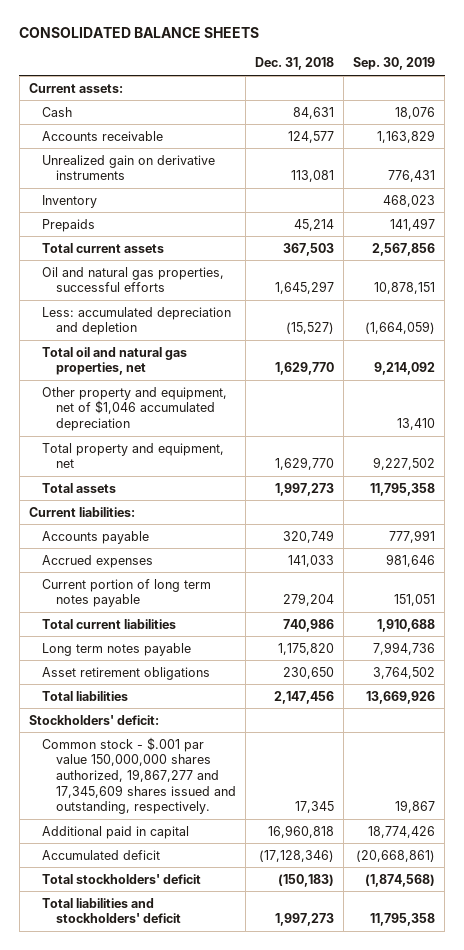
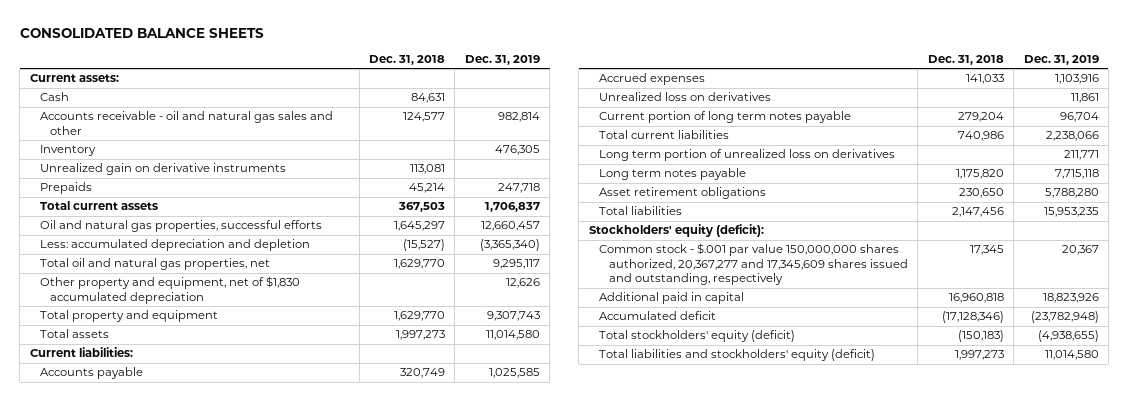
- | Dec. 31, 2018 | Sep. 30, 2019
+ | Dec. 31, 2018 | Dec. 31, 2019
- Accounts receivable | 124,577 | 1,163,829
+ Accounts receivable - oil and natural gas sales and other | 124,577 | 982,814
moved down: Unrealized gain on derivative instruments | 113,081 |
- Other property and equipment, net of $1,046 accumulated depreciation | | 13,410
- Total property and equipment, net | 1,629,770 | 9,227,502
+ Other property and equipment, net of $1,830 accumulated depreciation | | 12,626
+ Total property and equipment | 1,629,770 | 9,307,743
+ Unrealized loss on derivatives | | 11,861
+ Long term portion of unrealized loss on derivatives | | 211,771
- Stockholders' deficit:
- Common stock - $.001 par value 150,000,000 shares authorized, 19,867,277 and 17,345,609 shares issued and outstanding, respectively. | 17,345 | 19,867
+ Stockholders' equity (deficit):
+ Common stock - $.001 par value 150,000,000 shares authorized, 20,367,277 and 17,345,609 shares issued and outstanding, respectively | 17,345 | 20,367
- Total stockholders' deficit | (150,183) | (1,874,568)
- Total liabilities and stockholders' deficit | 1,997,273 | 11,795,358
+ Total stockholders' equity (deficit) | (150,183) | (4,938,655)
+ Total liabilities and stockholders' equity (deficit) | 1,997,273 | 11,014,580

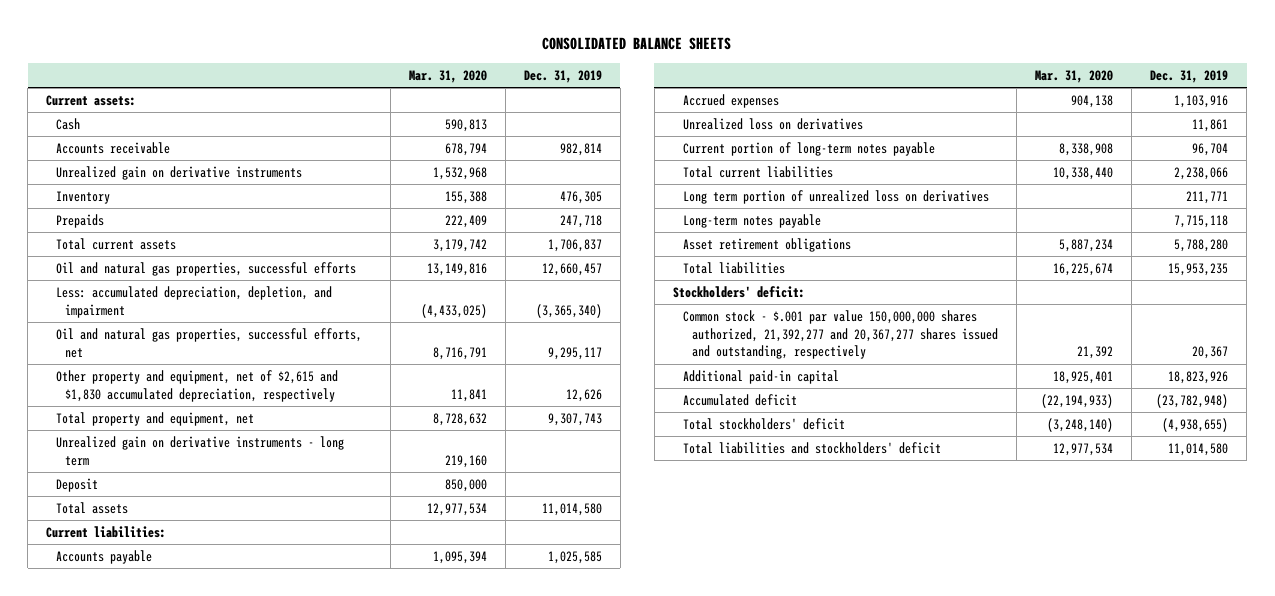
- | Dec. 31, 2018 | Dec. 31, 2019
+ | Mar. 31, 2020 | Dec. 31, 2019
- Accounts receivable - oil and natural gas sales and other | 124,577 | 982,814
+ Accounts receivable | 678,794 | 982,814
moved down: Inventory | 155,388 | 476,305
- Less: accumulated depreciation and depletion | (15,527) | (3,365,340)
- Total oil and natural gas properties, net | 1,629,770 | 9,295,117
- Other property and equipment, net of $1,830 accumulated depreciation | | 12,626
- Total property and equipment | 1,629,770 | 9,307,743
+ Less: accumulated depreciation, depletion, and impairment | (4,433,025) | (3,365,340)
+ Oil and natural gas properties, successful efforts, net | 8,716,791 | 9,295,117
+ Other property and equipment, net of $2,615 and $1,830 accumulated depreciation, respectively | 11,841 | 12,626
+ Total property and equipment, net | 8,728,632 | 9,307,743
+ Unrealized gain on derivative instruments - long term | 219,160 |
+ Deposit | 850,000 |
- Current portion of long term notes payable | 279,204 | 96,704
+ Current portion of long-term notes payable | 8,338,908 | 96,704
- Long term notes payable | 1,175,820 | 7,715,118
+ Long-term notes payable | | 7,715,118
- Stockholders' equity (deficit):
- Common stock - $.001 par value 150,000,000 shares authorized, 20,367,277 and 17,345,609 shares issued and outstanding, respectively | 17,345 | 20,367
- Additional paid in capital | 16,960,818 | 18,823,926
+ Stockholders' deficit:
+ Common stock - $.001 par value 150,000,000 shares authorized, 21,392,277 and 20,367,277 shares issued and outstanding, respectively | 21,392 | 20,367
+ Additional paid-in capital | 18,925,401 | 18,823,926
- Total stockholders' equity (deficit) | (150,183) | (4,938,655)
- Total liabilities and stockholders' equity (deficit) | 1,997,273 | 11,014,580
+ Total stockholders' deficit | (3,248,140) | (4,938,655)
+ Total liabilities and stockholders' deficit | 12,977,534 | 11,014,580

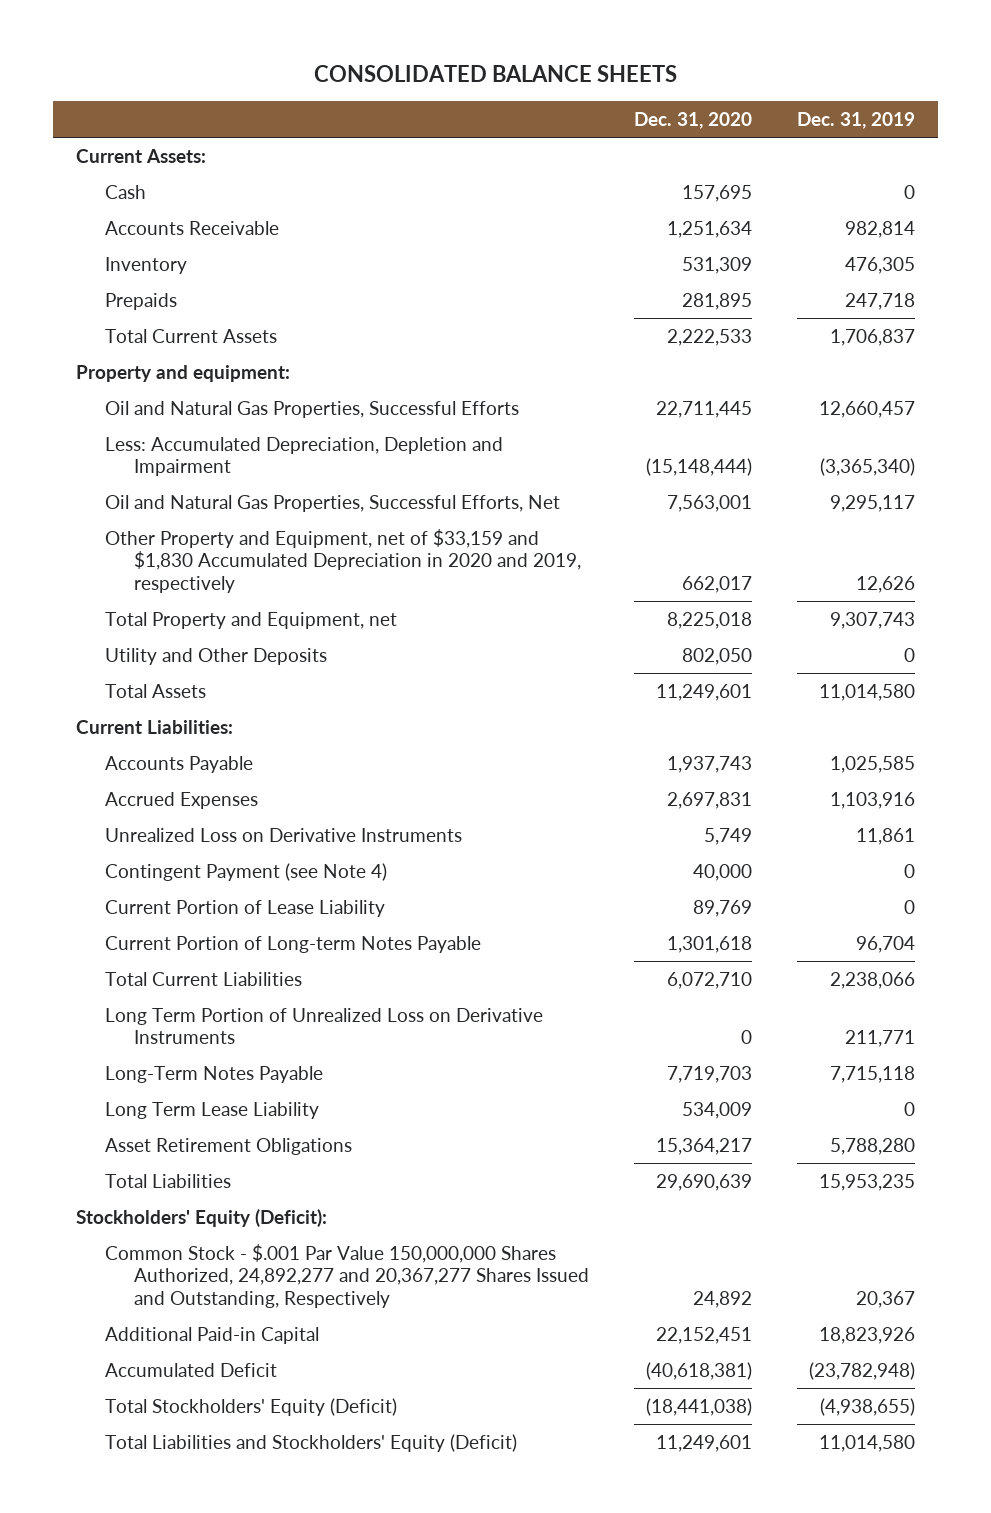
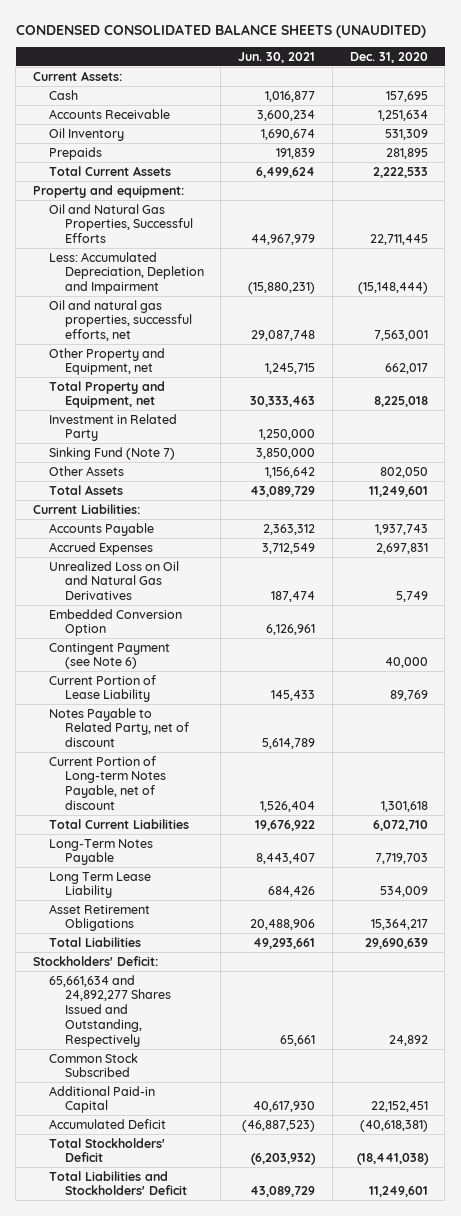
- CONSOLIDATED BALANCE SHEETS
+ CONDENSED CONSOLIDATED BALANCE SHEETS (UNAUDITED)
- | Dec. 31, 2020 | Dec. 31, 2019
+ | Jun. 30, 2021 | Dec. 31, 2020
- Inventory | 531,309 | 476,305
+ Oil Inventory | 1,690,674 | 531,309
- Oil and Natural Gas Properties, Successful Efforts, Net | 7,563,001 | 9,295,117
- Other Property and Equipment, net of $33,159 and $1,830 Accumulated Depreciation in 2020 and 2019, respectively | 662,017 | 12,626
+ Oil and natural gas properties, successful efforts, net | 29,087,748 | 7,563,001
+ Other Property and Equipment, net | 1,245,715 | 662,017
- Utility and Other Deposits | 802,050 | 0
+ Investment in Related Party | 1,250,000 |
+ Sinking Fund (Note 7) | 3,850,000 |
+ Other Assets | 1,156,642 | 802,050
- Unrealized Loss on Derivative Instruments | 5,749 | 11,861
- Contingent Payment (see Note 4) | 40,000 | 0
+ Unrealized Loss on Oil and Natural Gas Derivatives | 187,474 | 5,749
+ Embedded Conversion Option | 6,126,961 |
+ Contingent Payment (see Note 6) | | 40,000
- Current Portion of Long-term Notes Payable | 1,301,618 | 96,704
+ Notes Payable to Related Party, net of discount | 5,614,789 |
+ Current Portion of Long-term Notes Payable, net of discount | 1,526,404 | 1,301,618
- Long Term Portion of Unrealized Loss on Derivative Instruments | 0 | 211,771
- Stockholders' Equity (Deficit):
- Common Stock - $.001 Par Value 150,000,000 Shares Authorized, 24,892,277 and 20,367,277 Shares Issued and Outstanding, Respectively | 24,892 | 20,367
+ Stockholders' Deficit:
+ 65,661,634 and 24,892,277 Shares Issued and Outstanding, Respectively | 65,661 | 24,892
+ Common Stock Subscribed
- Total Stockholders' Equity (Deficit) | (18,441,038) | (4,938,655)
- Total Liabilities and Stockholders' Equity (Deficit) | 11,249,601 | 11,014,580
+ Total Stockholders' Deficit | (6,203,932) | (18,441,038)
+ Total Liabilities and Stockholders' Deficit | 43,089,729 | 11,249,601

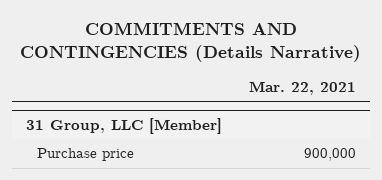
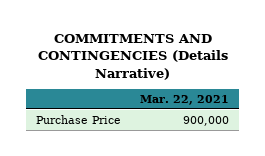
- 31 Group, LLC [Member]
- Purchase price | 900,000
+ Purchase Price | 900,000

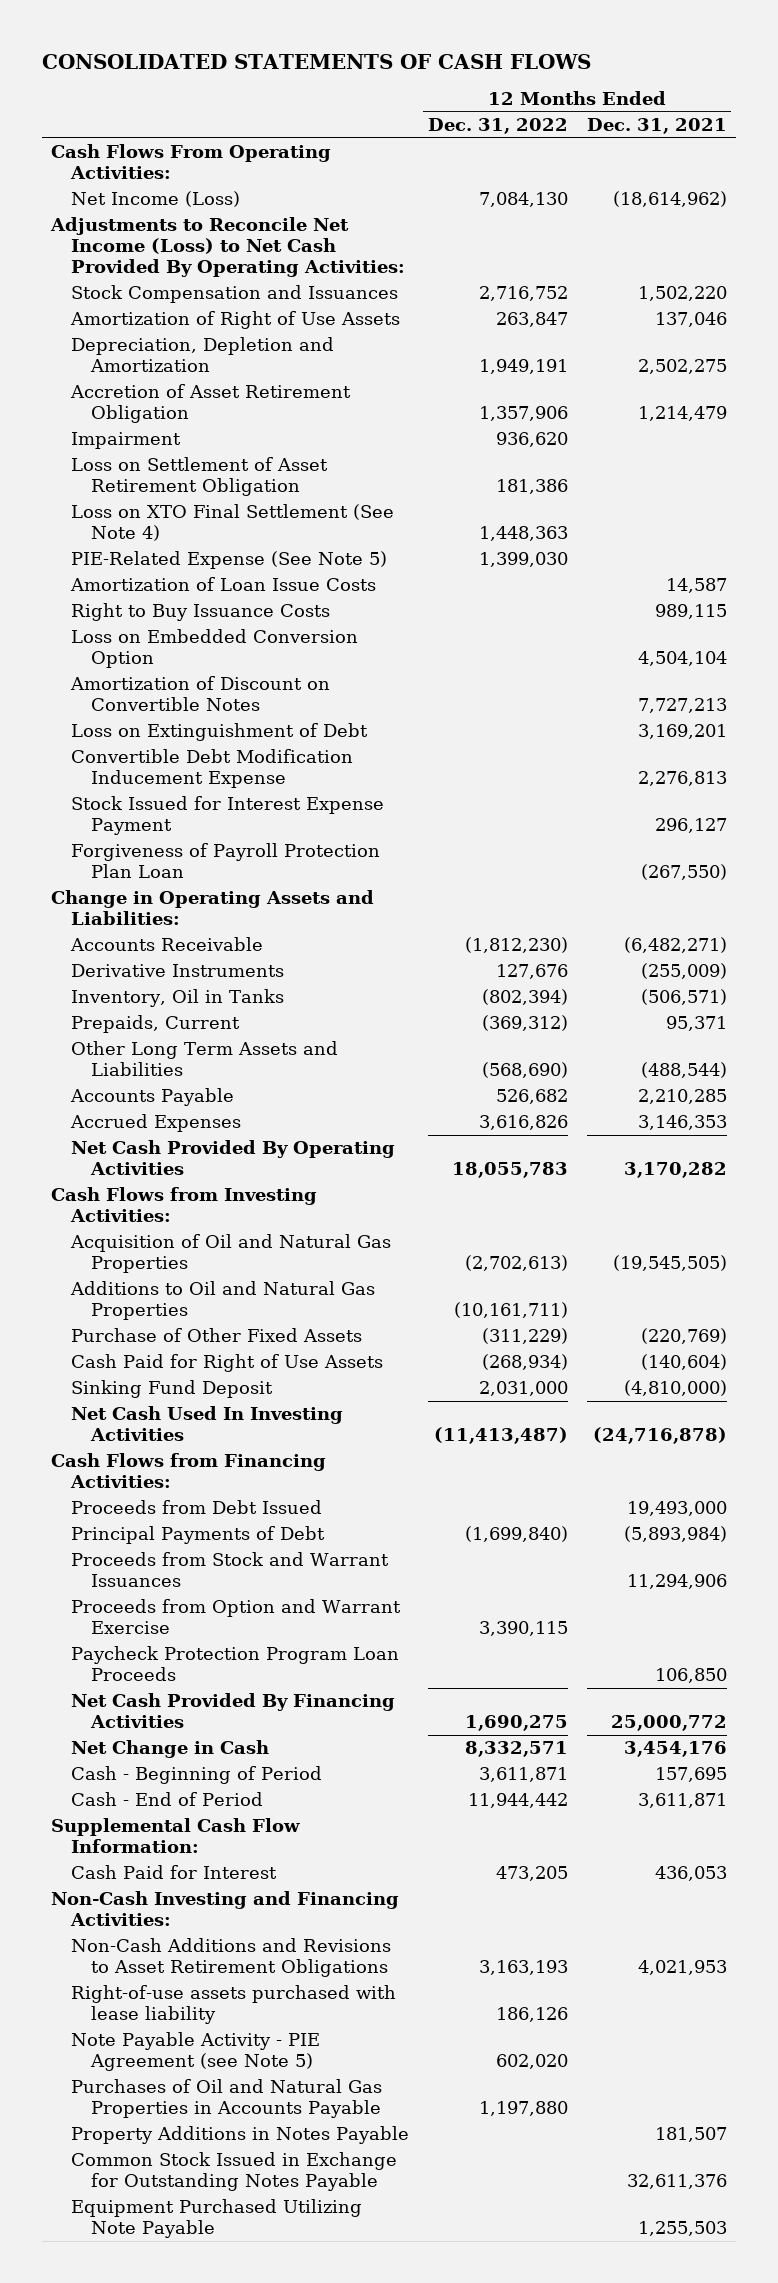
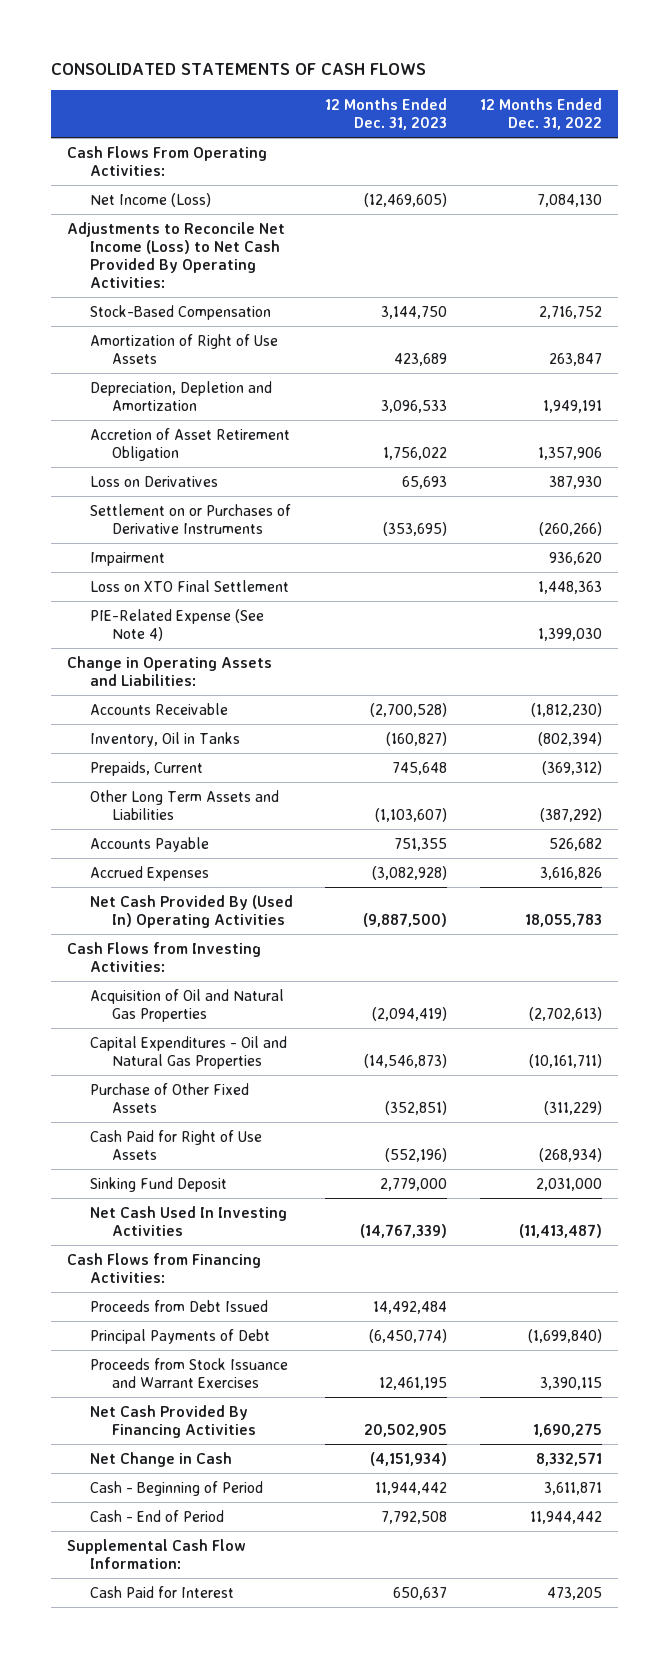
- | 12 Months Ended Dec. 31, 2022 | 12 Months Ended Dec. 31, 2021
+ | 12 Months Ended Dec. 31, 2023 | 12 Months Ended Dec. 31, 2022
- Stock Compensation and Issuances | 2,716,752 | 1,502,220
+ Stock-Based Compensation | 3,144,750 | 2,716,752
+ Loss on Derivatives | 65,693 | 387,930
+ Settlement on or Purchases of Derivative Instruments | (353,695) | (260,266)
- Loss on Settlement of Asset Retirement Obligation | 181,386 |
- Loss on XTO Final Settlement (See Note 4) | 1,448,363 |
- PIE-Related Expense (See Note 5) | 1,399,030 |
- Amortization of Loan Issue Costs | | 14,587
- Right to Buy Issuance Costs | | 989,115
- Loss on Embedded Conversion Option | | 4,504,104
- Amortization of Discount on Convertible Notes | | 7,727,213
- Loss on Extinguishment of Debt | | 3,169,201
- Convertible Debt Modification Inducement Expense | | 2,276,813
- Stock Issued for Interest Expense Payment | | 296,127
- Forgiveness of Payroll Protection Plan Loan | | (267,550)
+ Loss on XTO Final Settlement | | 1,448,363
+ PIE-Related Expense (See Note 4) | | 1,399,030
- Derivative Instruments | 127,676 | (255,009)
- Other Long Term Assets and Liabilities | (568,690) | (488,544)
+ Other Long Term Assets and Liabilities | (1,103,607) | (387,292)
- Net Cash Provided By Operating Activities | 18,055,783 | 3,170,282
+ Net Cash Provided By (Used In) Operating Activities | (9,887,500) | 18,055,783
- Additions to Oil and Natural Gas Properties | (10,161,711) |
+ Capital Expenditures - Oil and Natural Gas Properties | (14,546,873) | (10,161,711)
- Proceeds from Stock and Warrant Issuances | | 11,294,906
- Proceeds from Option and Warrant Exercise | 3,390,115 |
- Paycheck Protection Program Loan Proceeds | | 106,850
+ Proceeds from Stock Issuance and Warrant Exercises | 12,461,195 | 3,390,115
- Non-Cash Investing and Financing Activities:
- Non-Cash Additions and Revisions to Asset Retirement Obligations | 3,163,193 | 4,021,953
- Right-of-use assets purchased with lease liability | 186,126 |
- Note Payable Activity - PIE Agreement (see Note 5) | 602,020 |
- Purchases of Oil and Natural Gas Properties in Accounts Payable | 1,197,880 |
- Property Additions in Notes Payable | | 181,507
- Common Stock Issued in Exchange for Outstanding Notes Payable | | 32,611,376
- Equipment Purchased Utilizing Note Payable | | 1,255,503

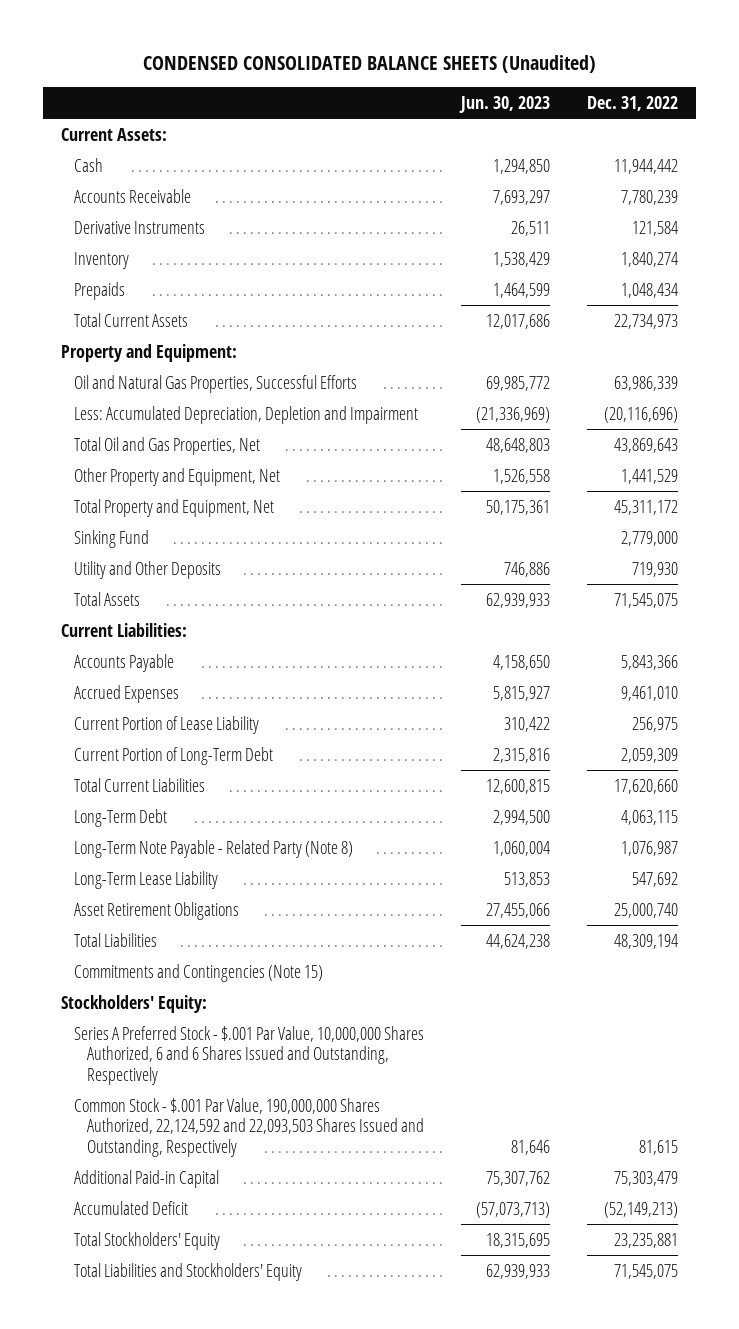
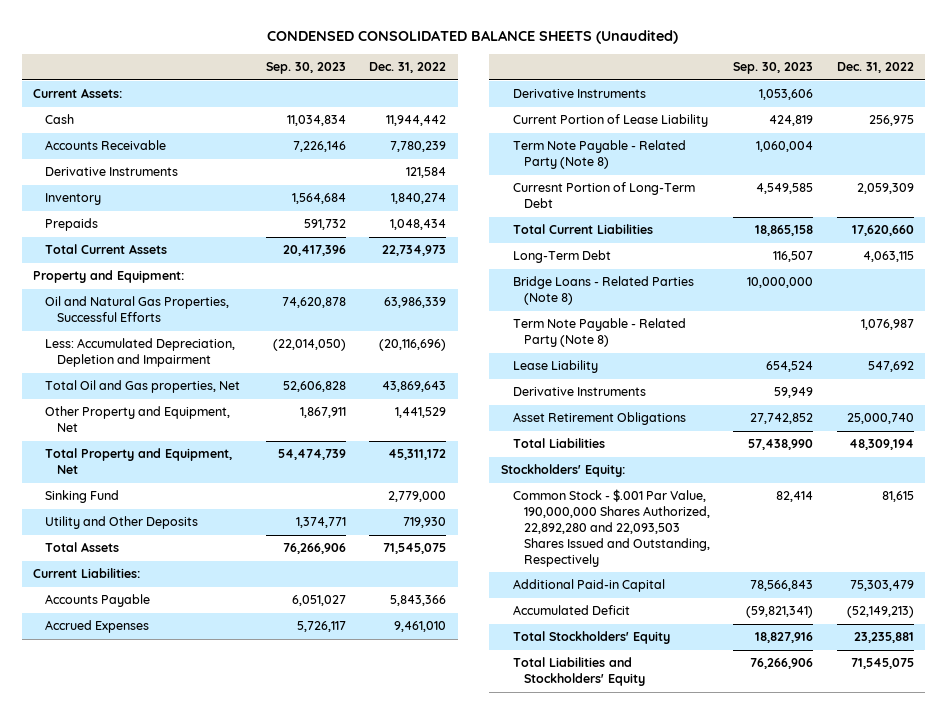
- | Jun. 30, 2023 | Dec. 31, 2022
+ | Sep. 30, 2023 | Dec. 31, 2022
- Total Oil and Gas Properties, Net | 48,648,803 | 43,869,643
+ Total Oil and Gas properties, Net | 52,606,828 | 43,869,643
+ Derivative Instruments | 1,053,606 |
- Current Portion of Long-Term Debt | 2,315,816 | 2,059,309
+ Term Note Payable - Related Party (Note 8) | 1,060,004 |
+ Curresnt Portion of Long-Term Debt | 4,549,585 | 2,059,309
- Long-Term Note Payable - Related Party (Note 8) | 1,060,004 | 1,076,987
- Long-Term Lease Liability | 513,853 | 547,692
+ Bridge Loans - Related Parties (Note 8) | 10,000,000 |
+ Term Note Payable - Related Party (Note 8) | | 1,076,987
+ Lease Liability | 654,524 | 547,692
+ Derivative Instruments | 59,949 |
- Commitments and Contingencies (Note 15)
- Series A Preferred Stock - $.001 Par Value, 10,000,000 Shares Authorized, 6 and 6 Shares Issued and Outstanding, Respectively
- Common Stock - $.001 Par Value, 190,000,000 Shares Authorized, 22,124,592 and 22,093,503 Shares Issued and Outstanding, Respectively | 81,646 | 81,615
+ Common Stock - $.001 Par Value, 190,000,000 Shares Authorized, 22,892,280 and 22,093,503 Shares Issued and Outstanding, Respectively | 82,414 | 81,615

